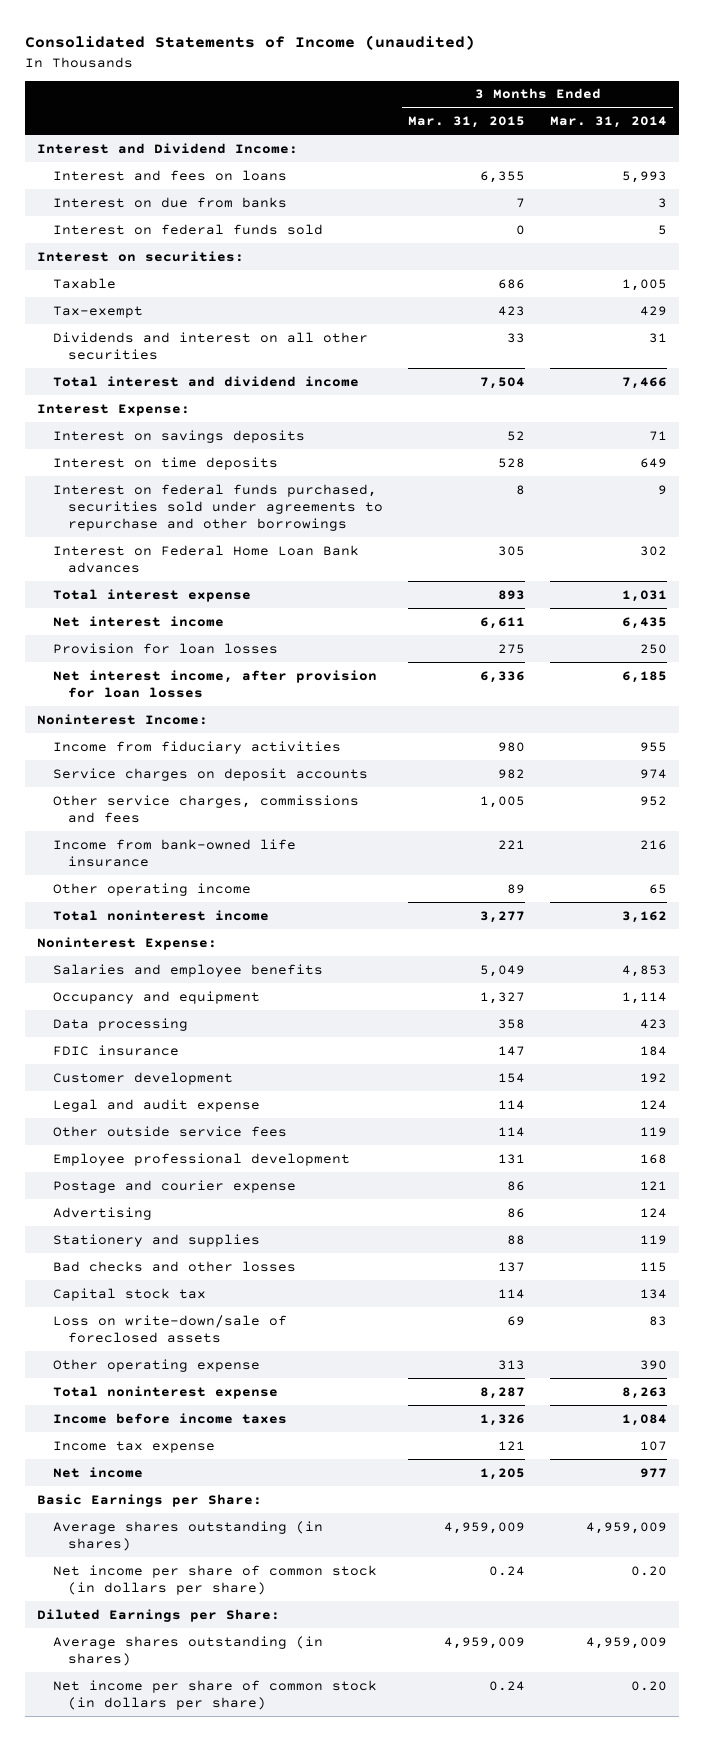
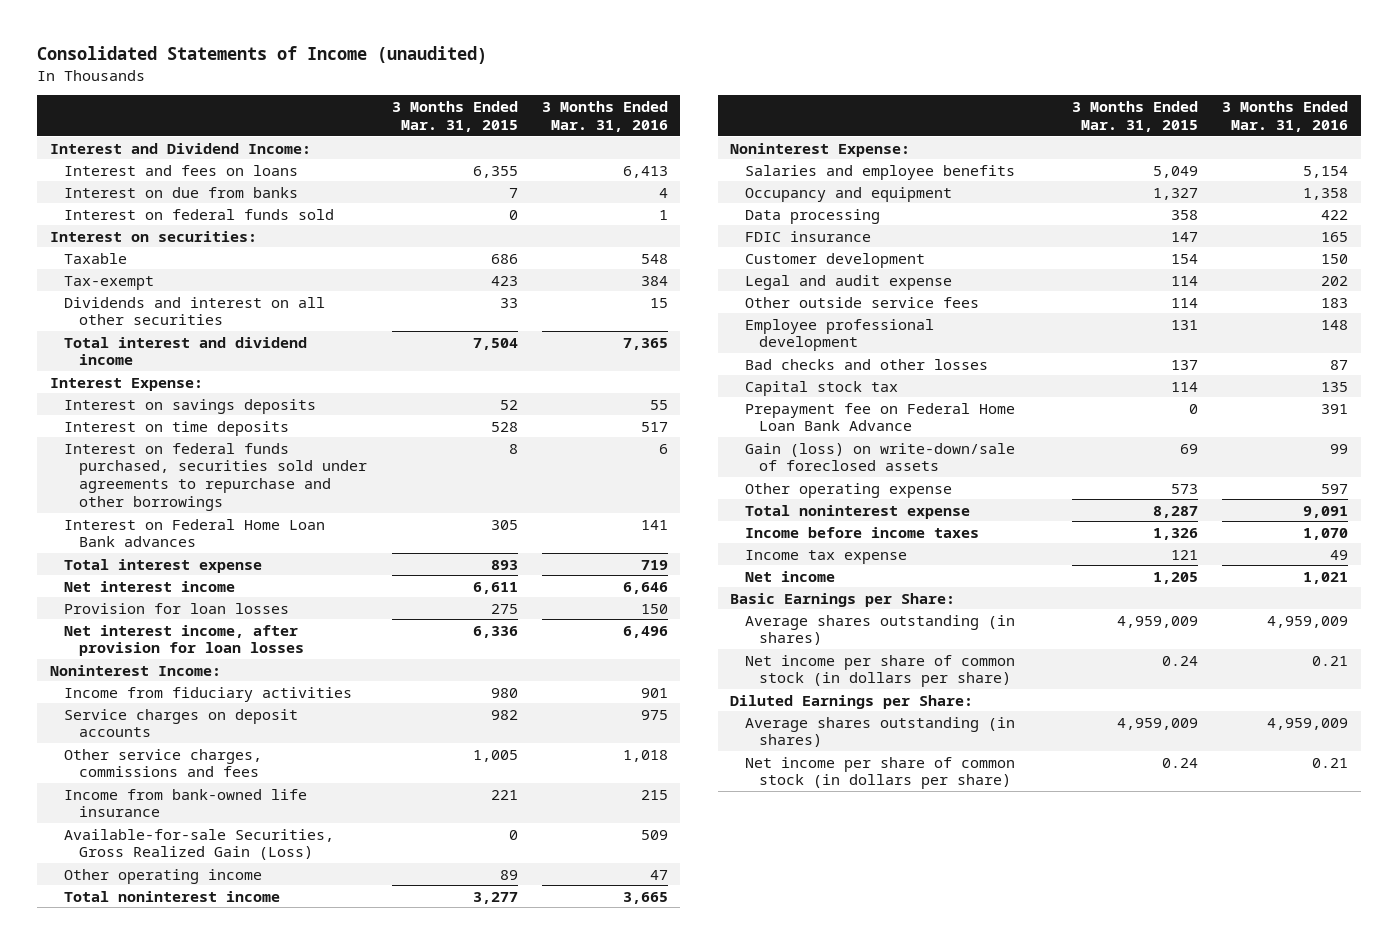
- | 3 Months Ended Mar. 31, 2015 | 3 Months Ended Mar. 31, 2014
+ | 3 Months Ended Mar. 31, 2015 | 3 Months Ended Mar. 31, 2016
+ Available-for-sale Securities, Gross Realized Gain (Loss) | 0 | 509
- Postage and courier expense | 86 | 121
- Advertising | 86 | 124
- Stationery and supplies | 88 | 119
- Loss on write-down/sale of foreclosed assets | 69 | 83
- Other operating expense | 313 | 390
+ Prepayment fee on Federal Home Loan Bank Advance | 0 | 391
+ Gain (loss) on write-down/sale of foreclosed assets | 69 | 99
+ Other operating expense | 573 | 597

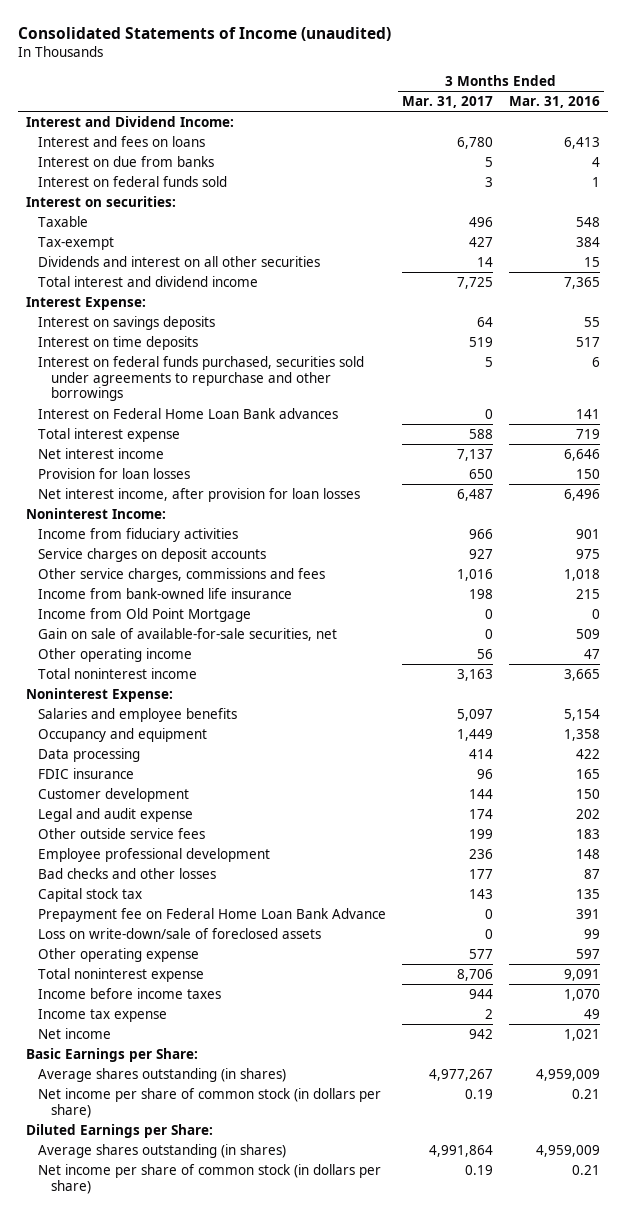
- | 3 Months Ended Mar. 31, 2015 | 3 Months Ended Mar. 31, 2016
+ | 3 Months Ended Mar. 31, 2017 | 3 Months Ended Mar. 31, 2016
- Available-for-sale Securities, Gross Realized Gain (Loss) | 0 | 509
+ Income from Old Point Mortgage | 0 | 0
+ Gain on sale of available-for-sale securities, net | 0 | 509
- Gain (loss) on write-down/sale of foreclosed assets | 69 | 99
+ Loss on write-down/sale of foreclosed assets | 0 | 99

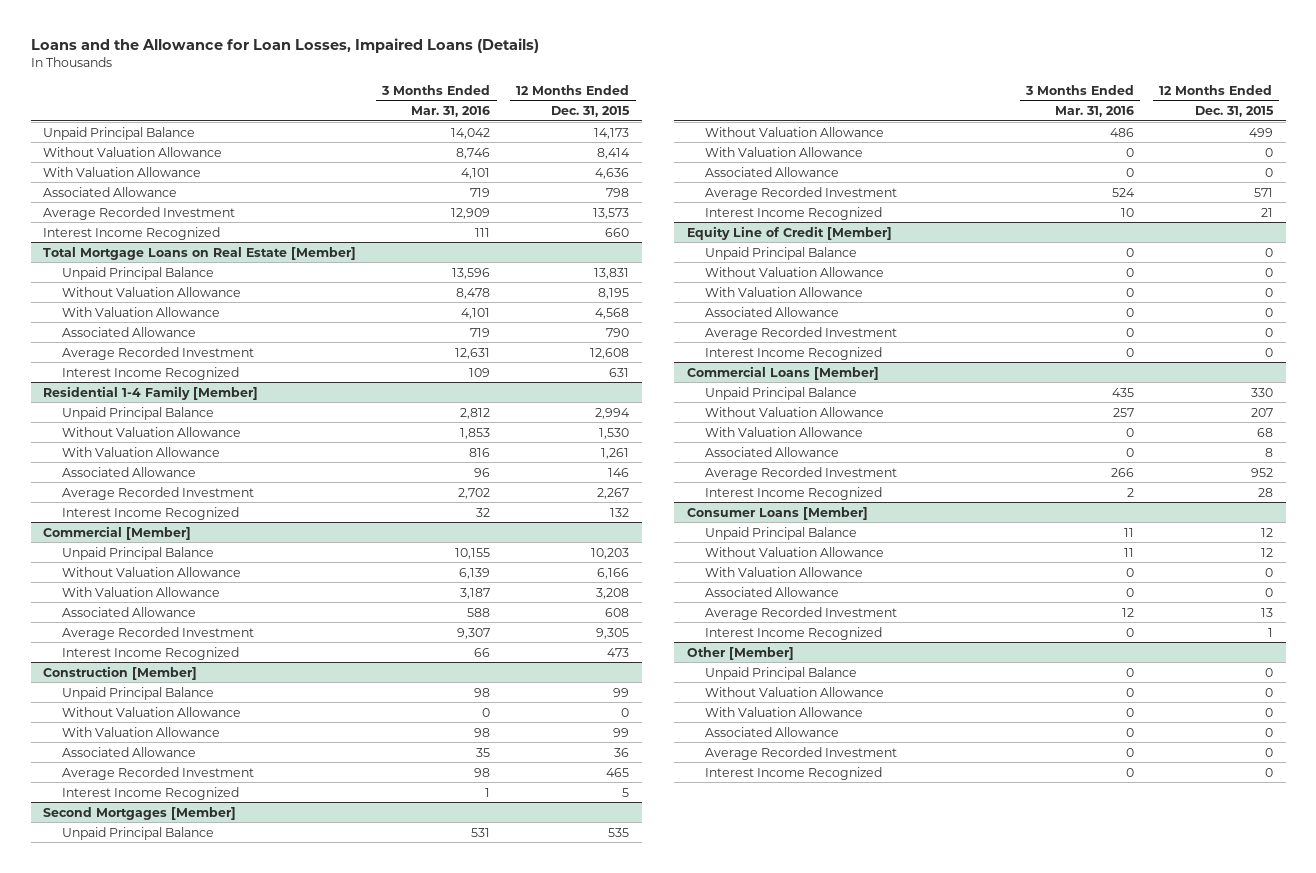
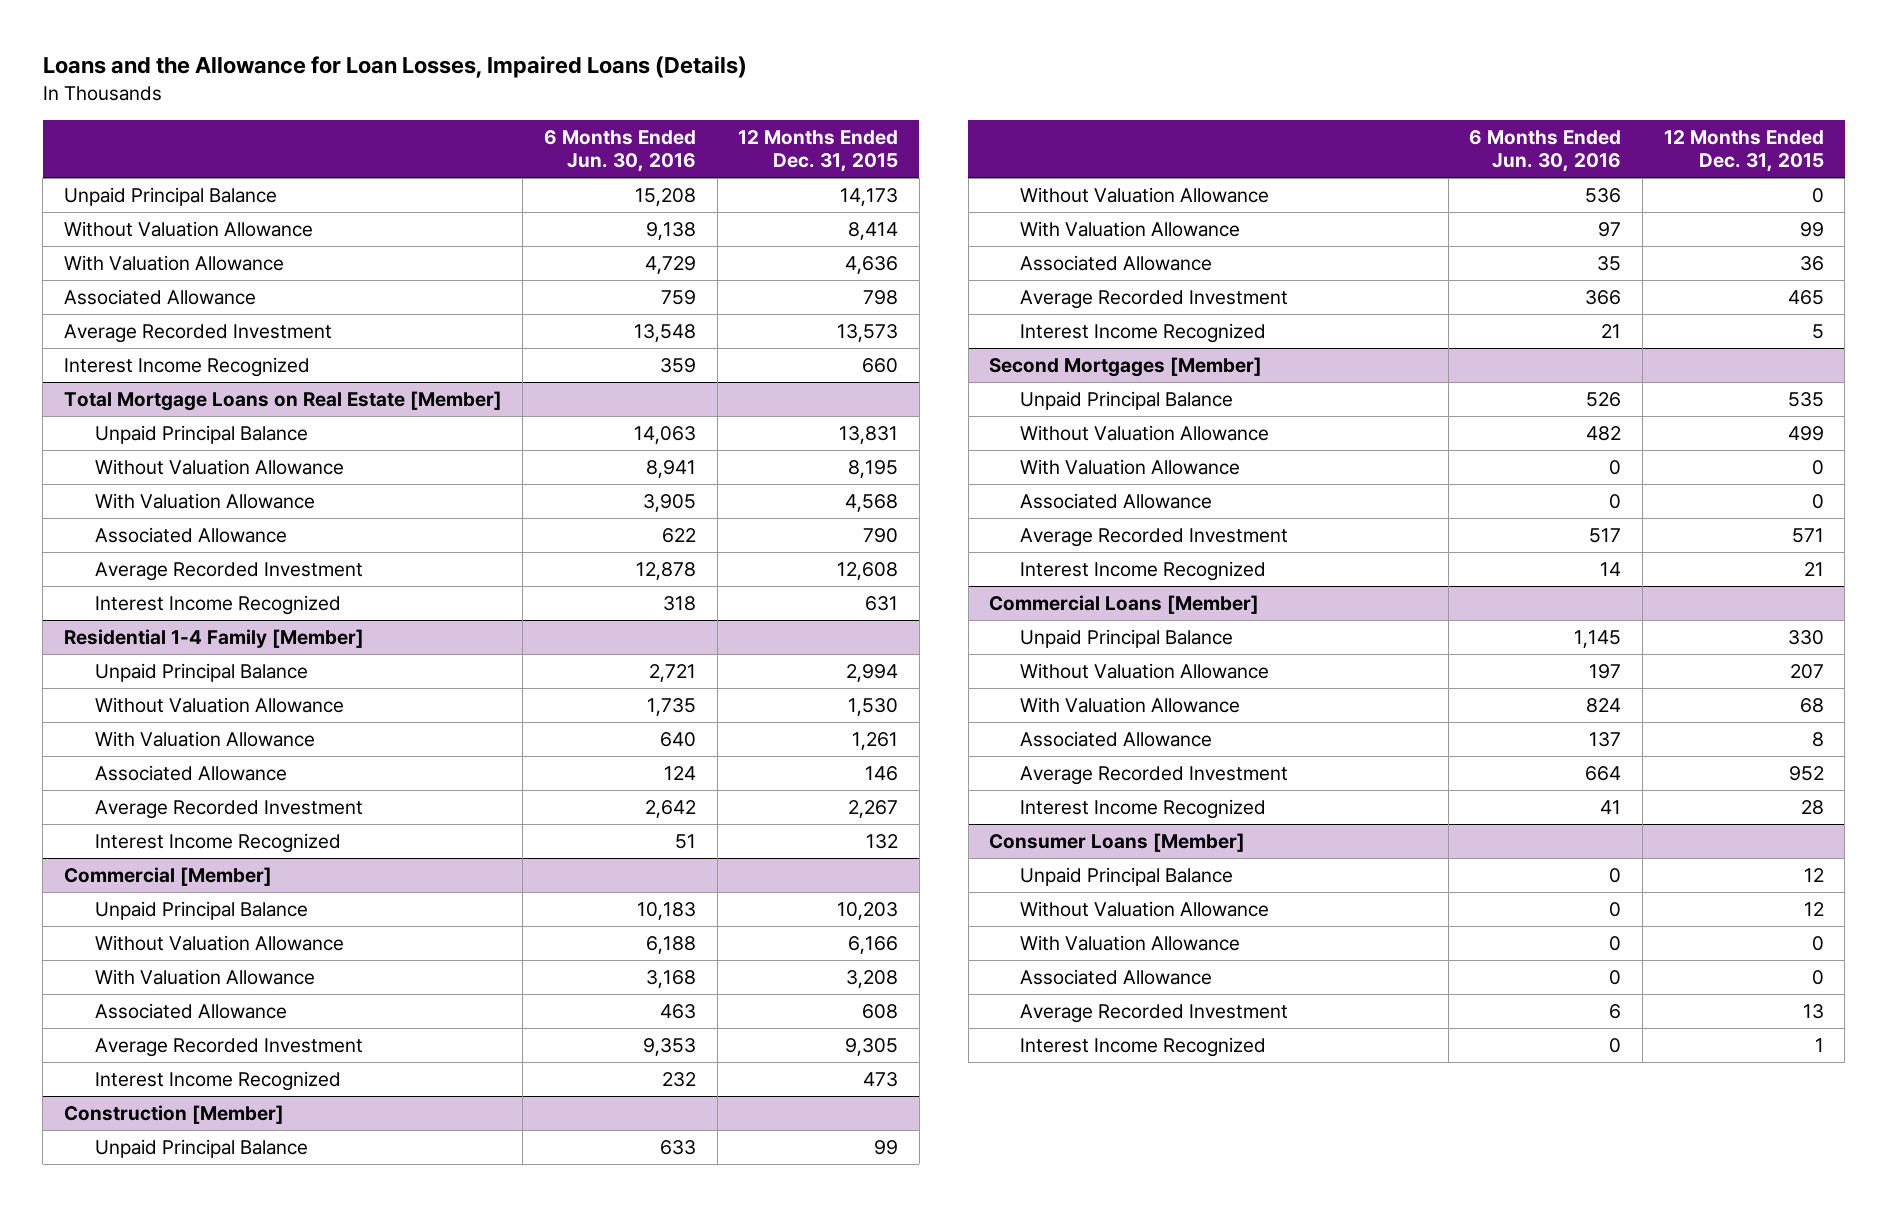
- | 3 Months Ended Mar. 31, 2016 | 12 Months Ended Dec. 31, 2015
+ | 6 Months Ended Jun. 30, 2016 | 12 Months Ended Dec. 31, 2015
- Equity Line of Credit [Member]
- Unpaid Principal Balance | 0 | 0
- Without Valuation Allowance | 0 | 0
- With Valuation Allowance | 0 | 0
- Associated Allowance | 0 | 0
- Average Recorded Investment | 0 | 0
- Interest Income Recognized | 0 | 0
- Other [Member]
- Unpaid Principal Balance | 0 | 0
- Without Valuation Allowance | 0 | 0
- With Valuation Allowance | 0 | 0
- Associated Allowance | 0 | 0
- Average Recorded Investment | 0 | 0
- Interest Income Recognized | 0 | 0

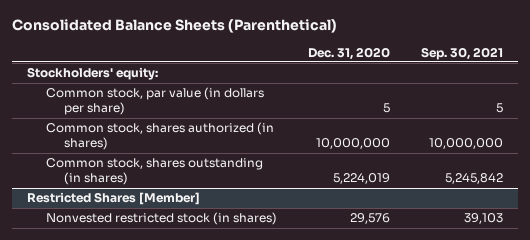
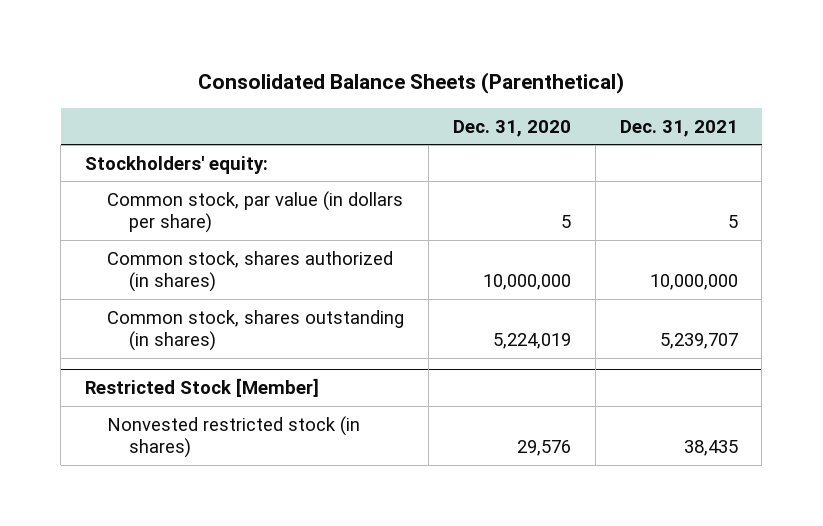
- | Dec. 31, 2020 | Sep. 30, 2021
+ | Dec. 31, 2020 | Dec. 31, 2021
- Restricted Shares [Member]
+ Restricted Stock [Member]

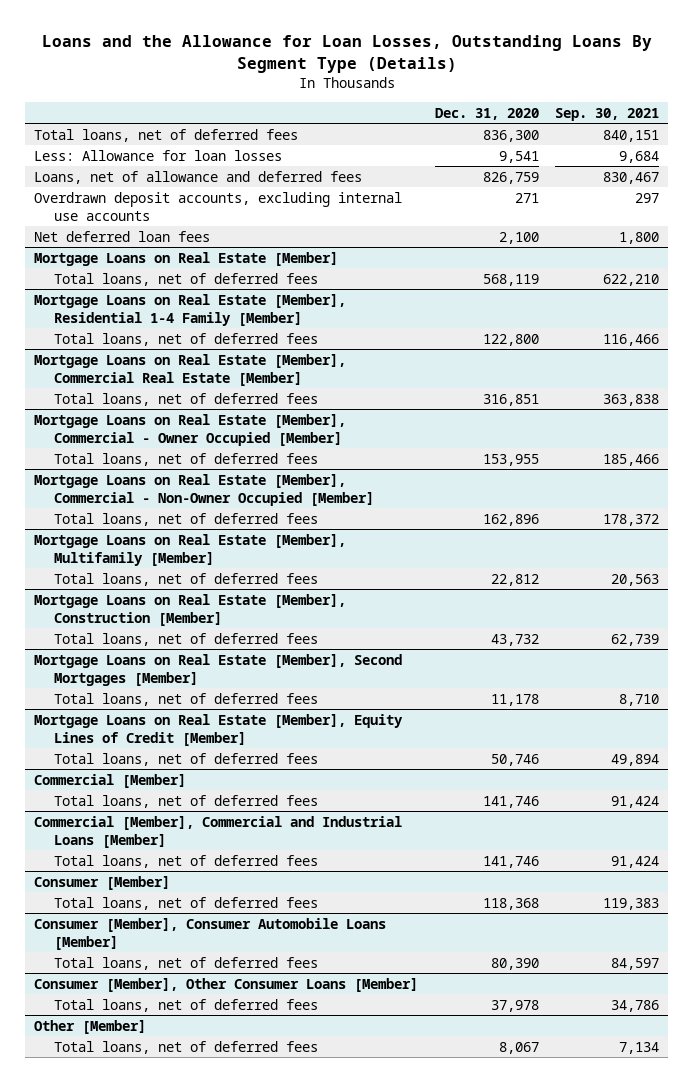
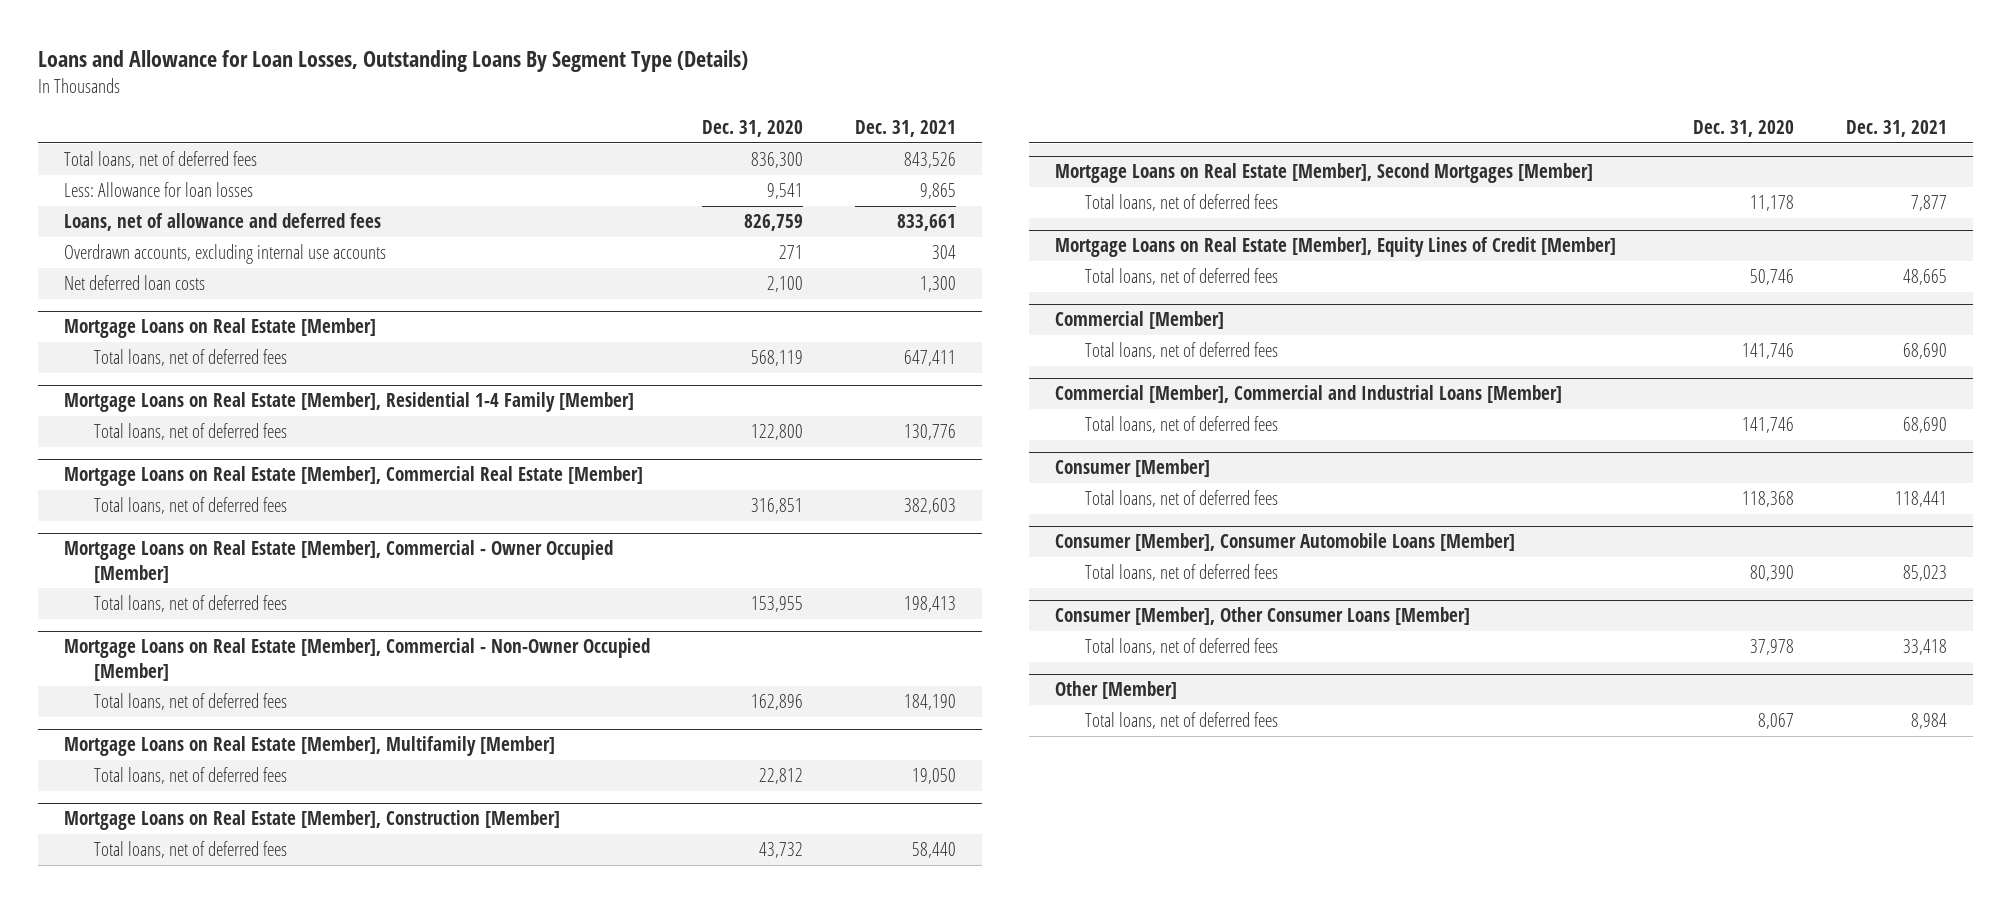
- Loans and the Allowance for Loan Losses, Outstanding Loans By Segment Type (Details)
+ Loans and Allowance for Loan Losses, Outstanding Loans By Segment Type (Details)
- | Dec. 31, 2020 | Sep. 30, 2021
+ | Dec. 31, 2020 | Dec. 31, 2021
- Overdrawn deposit accounts, excluding internal use accounts | 271 | 297
- Net deferred loan fees | 2,100 | 1,800
+ Overdrawn accounts, excluding internal use accounts | 271 | 304
+ Net deferred loan costs | 2,100 | 1,300

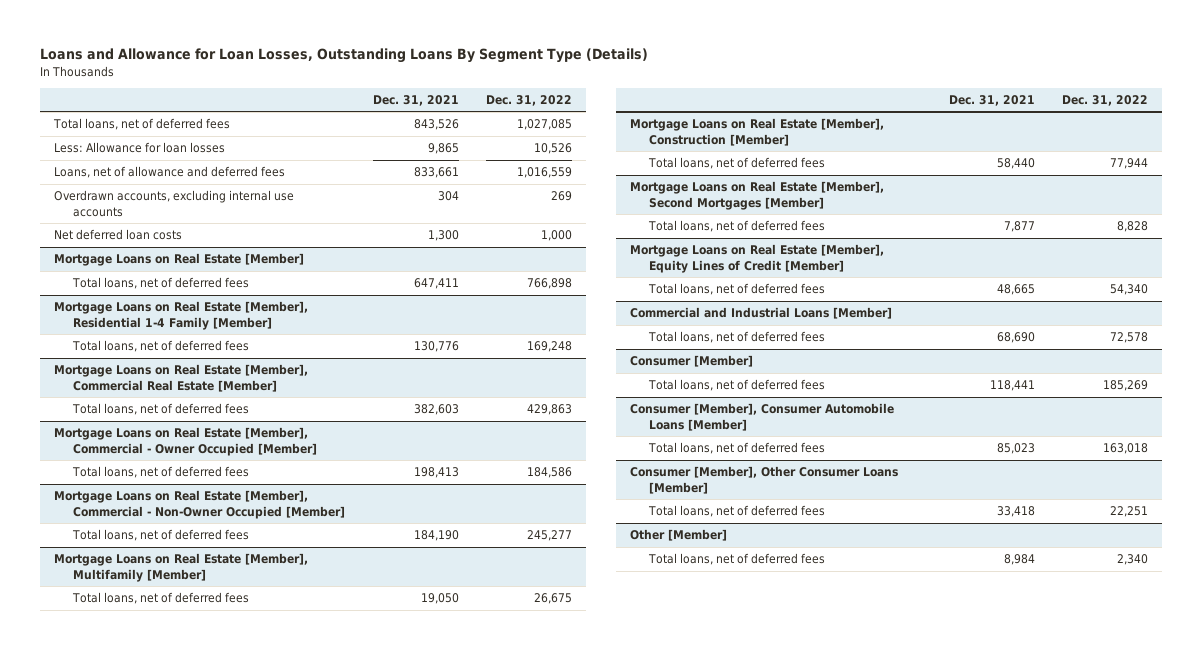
- | Dec. 31, 2020 | Dec. 31, 2021
+ | Dec. 31, 2021 | Dec. 31, 2022
- Commercial [Member]
- Total loans, net of deferred fees | 141,746 | 68,690
- Commercial [Member], Commercial and Industrial Loans [Member]
+ Commercial and Industrial Loans [Member]

